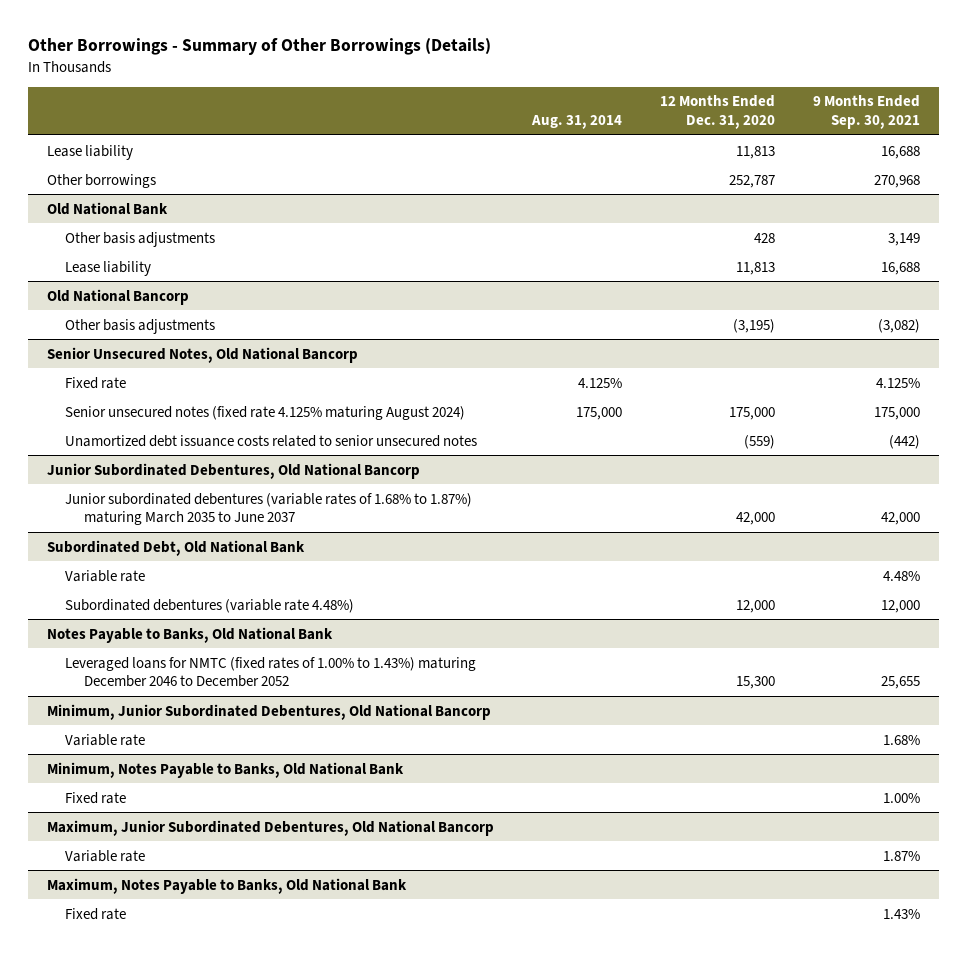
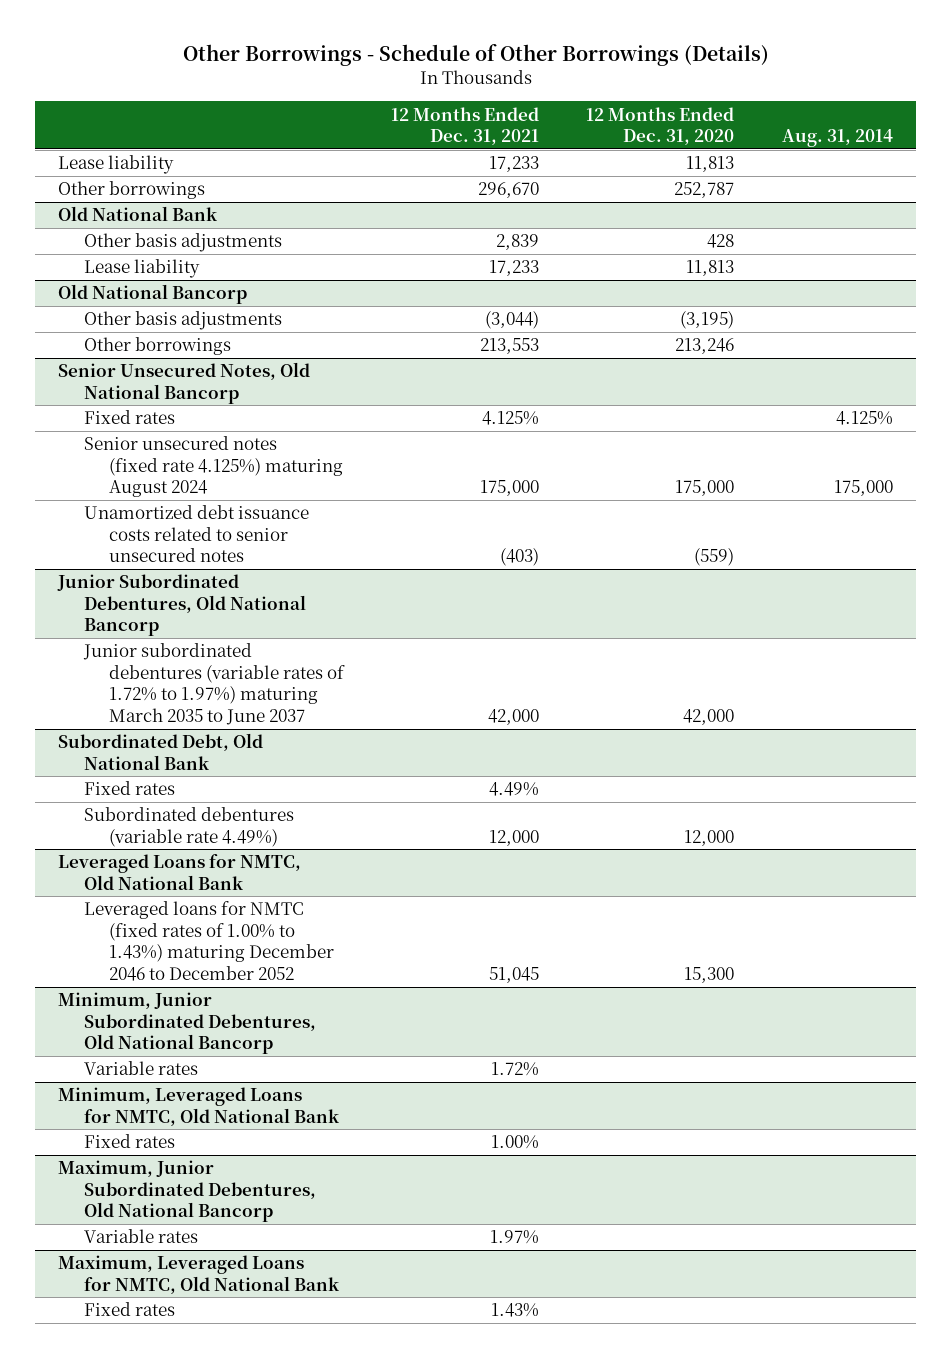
- Other Borrowings - Summary of Other Borrowings (Details)
+ Other Borrowings - Schedule of Other Borrowings (Details)
- | Aug. 31, 2014 | 12 Months Ended Dec. 31, 2020 | 9 Months Ended Sep. 30, 2021
+ | 12 Months Ended Dec. 31, 2021 | 12 Months Ended Dec. 31, 2020 | Aug. 31, 2014
@ Old National Bancorp
+ Other borrowings | 213,553 | 213,246 |
@ Senior Unsecured Notes, Old National Bancorp
- Fixed rate | 4.125% | | 4.125%
- Senior unsecured notes (fixed rate 4.125% maturing August 2024) | 175,000 | 175,000 | 175,000
+ Fixed rates | 4.125% | | 4.125%
+ Senior unsecured notes (fixed rate 4.125%) maturing August 2024 | 175,000 | 175,000 | 175,000
@ Junior Subordinated Debentures, Old National Bancorp
- Junior subordinated debentures (variable rates of 1.68% to 1.87%) maturing March 2035 to June 2037 | | 42,000 | 42,000
+ Junior subordinated debentures (variable rates of 1.72% to 1.97%) maturing March 2035 to June 2037 | 42,000 | 42,000 |
@ Subordinated Debt, Old National Bank
- Variable rate | | | 4.48%
- Subordinated debentures (variable rate 4.48%) | | 12,000 | 12,000
- Notes Payable to Banks, Old National Bank
@ Subordinated Debt, Old National Bank
+ Fixed rates | 4.49% | |
+ Subordinated debentures (variable rate 4.49%) | 12,000 | 12,000 |
+ Leveraged Loans for NMTC, Old National Bank
@ Minimum, Junior Subordinated Debentures, Old National Bancorp
- Variable rate | | | 1.68%
- Minimum, Notes Payable to Banks, Old National Bank
- Fixed rate | | | 1.00%
@ Minimum, Junior Subordinated Debentures, Old National Bancorp
+ Variable rates | 1.72% | |
+ Minimum, Leveraged Loans for NMTC, Old National Bank
+ Fixed rates | 1.00% | |
@ Maximum, Junior Subordinated Debentures, Old National Bancorp
- Variable rate | | | 1.87%
- Maximum, Notes Payable to Banks, Old National Bank
- Fixed rate | | | 1.43%
@ Maximum, Junior Subordinated Debentures, Old National Bancorp
+ Variable rates | 1.97% | |
+ Maximum, Leveraged Loans for NMTC, Old National Bank
+ Fixed rates | 1.43% | |

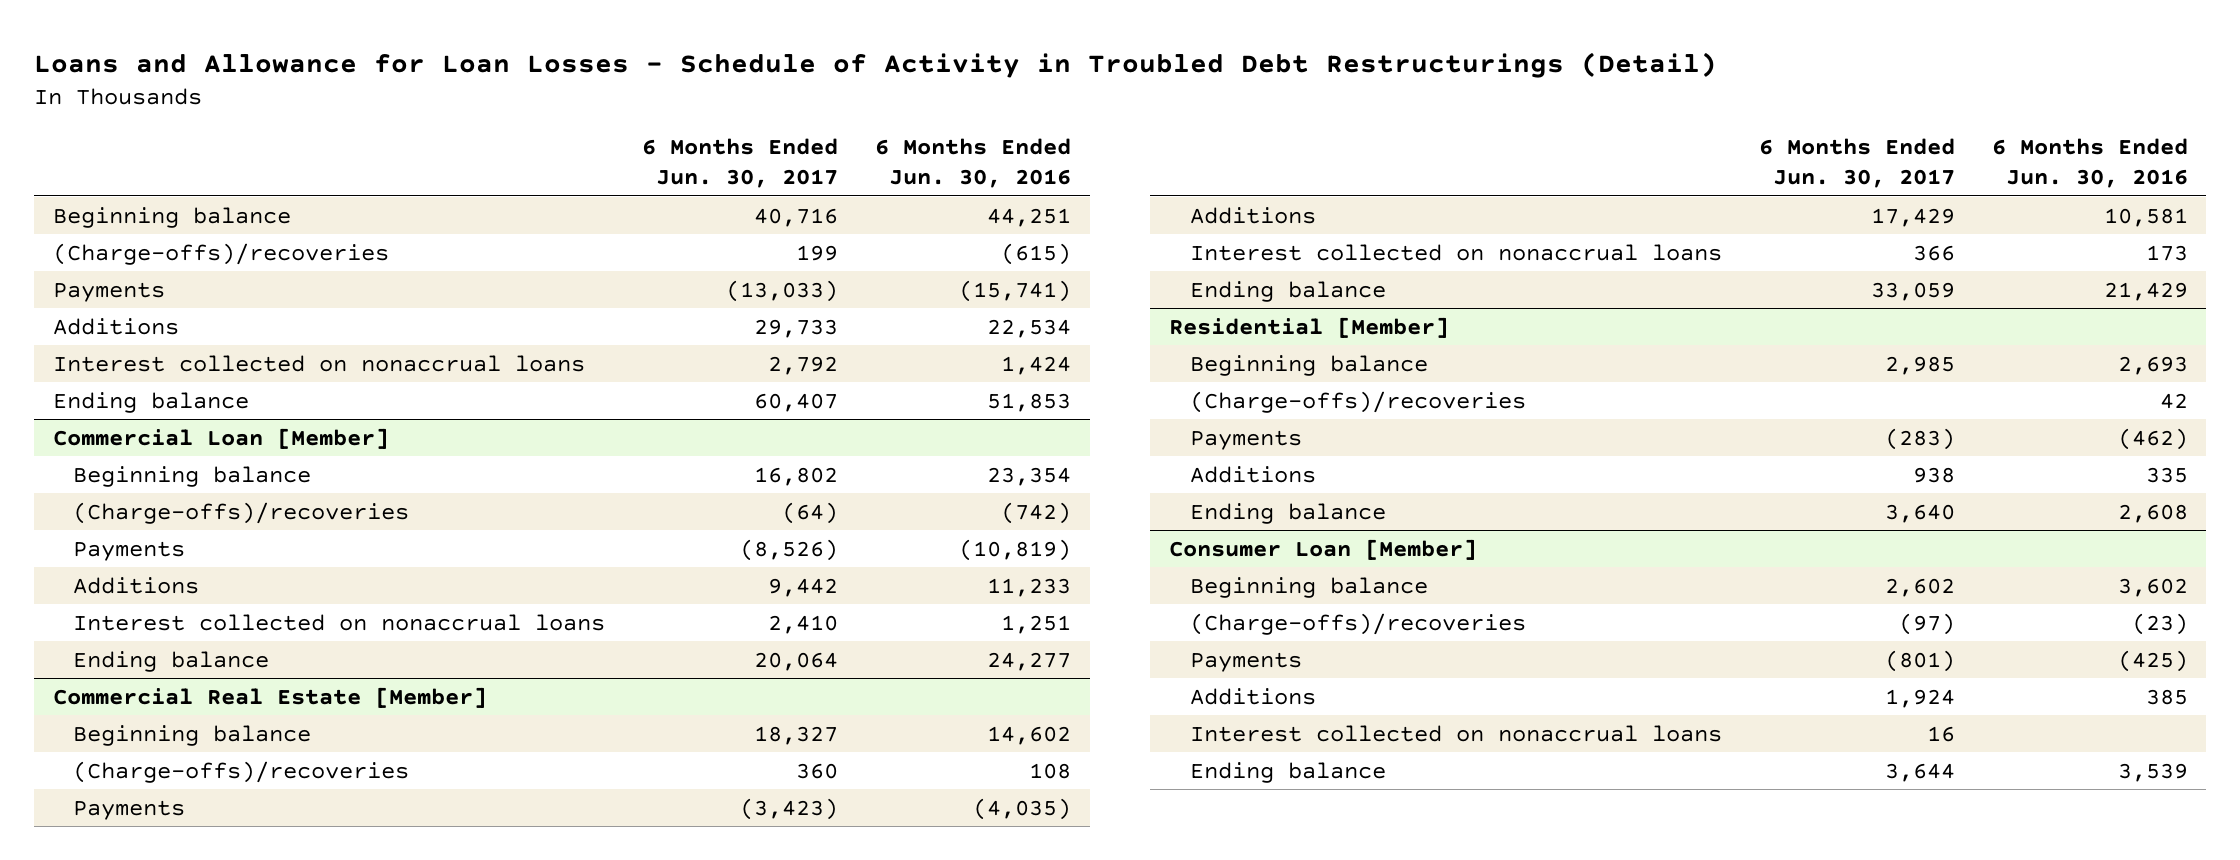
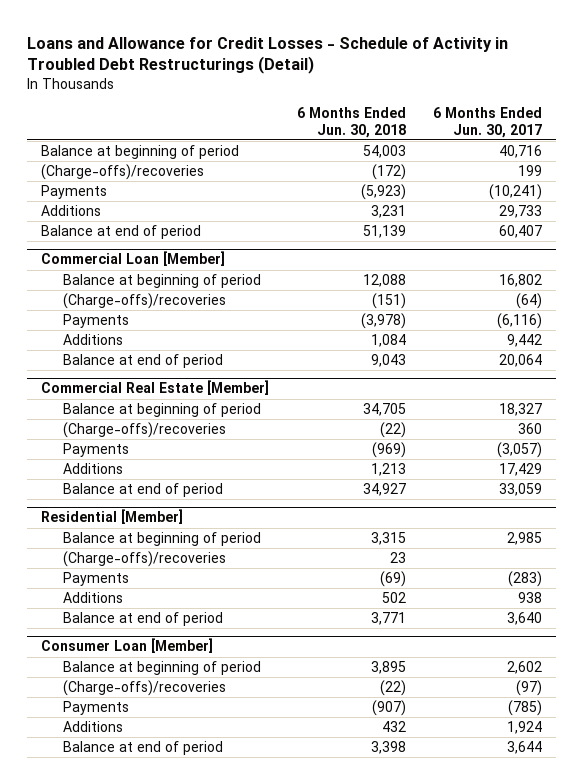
- Loans and Allowance for Loan Losses - Schedule of Activity in Troubled Debt Restructurings (Detail)
+ Loans and Allowance for Credit Losses - Schedule of Activity in Troubled Debt Restructurings (Detail)
- | 6 Months Ended Jun. 30, 2017 | 6 Months Ended Jun. 30, 2016
+ | 6 Months Ended Jun. 30, 2018 | 6 Months Ended Jun. 30, 2017
- Beginning balance | 40,716 | 44,251
+ Balance at beginning of period | 54,003 | 40,716
- Payments | (13,033) | (15,741)
+ Payments | (5,923) | (10,241)
- Interest collected on nonaccrual loans | 2,792 | 1,424
- Ending balance | 60,407 | 51,853
+ Balance at end of period | 51,139 | 60,407
@ Commercial Loan [Member]
- Beginning balance | 16,802 | 23,354
+ Balance at beginning of period | 12,088 | 16,802
- Payments | (8,526) | (10,819)
+ Payments | (3,978) | (6,116)
- Interest collected on nonaccrual loans | 2,410 | 1,251
- Ending balance | 20,064 | 24,277
+ Balance at end of period | 9,043 | 20,064
@ Commercial Real Estate [Member]
- Beginning balance | 18,327 | 14,602
+ Balance at beginning of period | 34,705 | 18,327
- Payments | (3,423) | (4,035)
+ Payments | (969) | (3,057)
- Interest collected on nonaccrual loans | 366 | 173
- Ending balance | 33,059 | 21,429
+ Balance at end of period | 34,927 | 33,059
@ Residential [Member]
- Beginning balance | 2,985 | 2,693
+ Balance at beginning of period | 3,315 | 2,985
- Ending balance | 3,640 | 2,608
+ Balance at end of period | 3,771 | 3,640
@ Consumer Loan [Member]
- Beginning balance | 2,602 | 3,602
+ Balance at beginning of period | 3,895 | 2,602
- Payments | (801) | (425)
+ Payments | (907) | (785)
- Interest collected on nonaccrual loans | 16 |
- Ending balance | 3,644 | 3,539
+ Balance at end of period | 3,398 | 3,644

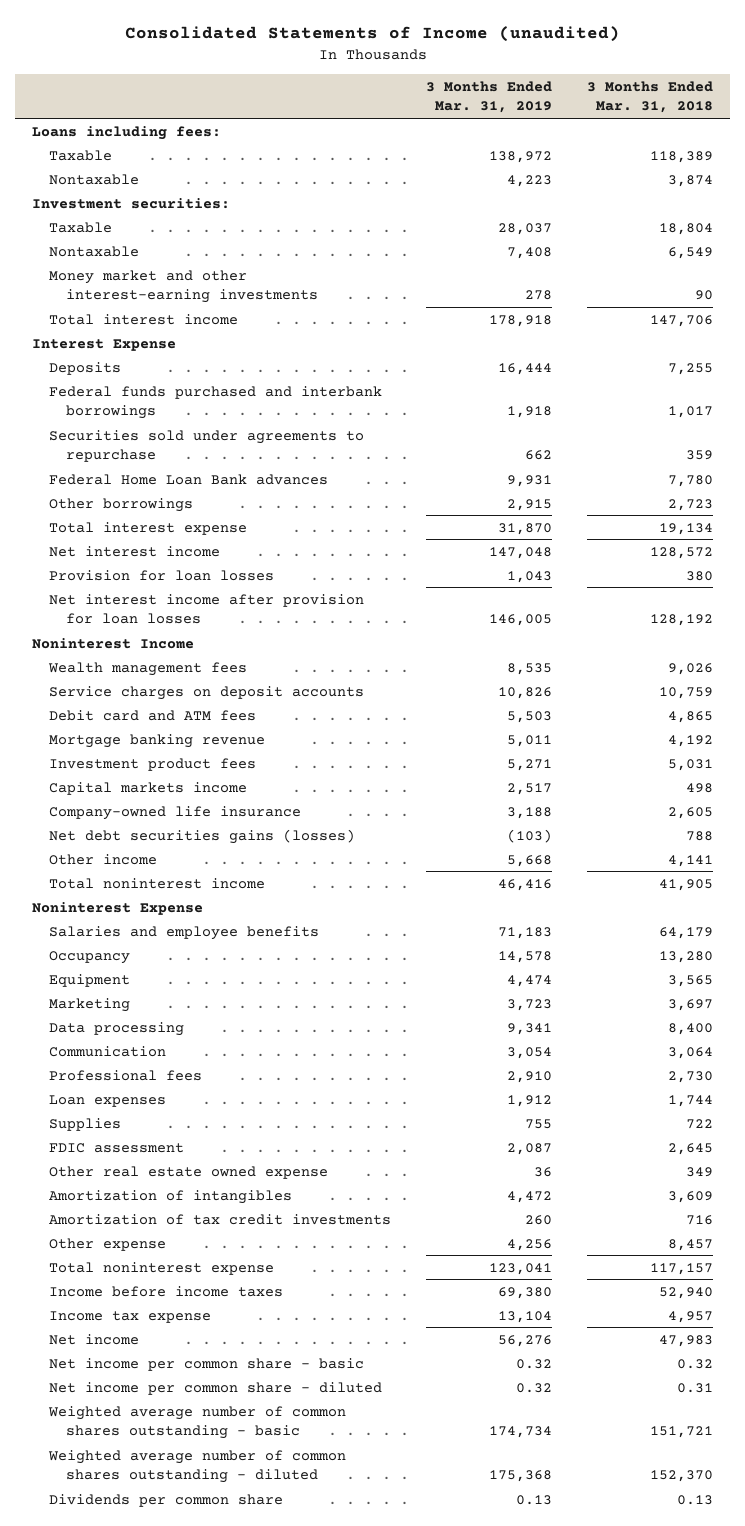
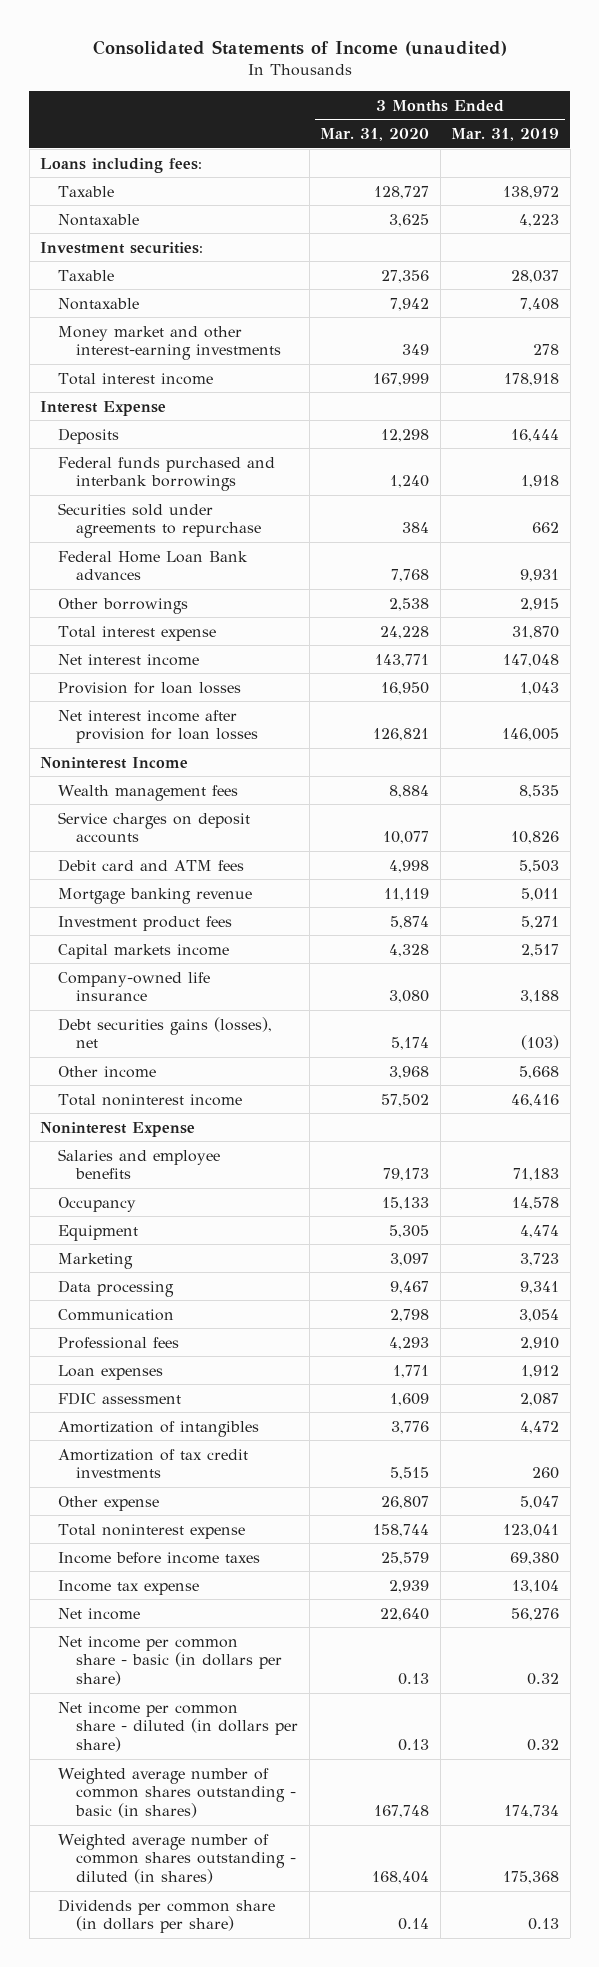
- | 3 Months Ended Mar. 31, 2019 | 3 Months Ended Mar. 31, 2018
+ | 3 Months Ended Mar. 31, 2020 | 3 Months Ended Mar. 31, 2019
- Net debt securities gains (losses) | (103) | 788
+ Debt securities gains (losses), net | 5,174 | (103)
- Supplies | 755 | 722
- Other real estate owned expense | 36 | 349
- Other expense | 4,256 | 8,457
+ Other expense | 26,807 | 5,047
- Net income per common share - basic | 0.32 | 0.32
- Net income per common share - diluted | 0.32 | 0.31
- Weighted average number of common shares outstanding - basic | 174,734 | 151,721
- Weighted average number of common shares outstanding - diluted | 175,368 | 152,370
- Dividends per common share | 0.13 | 0.13
+ Net income per common share - basic (in dollars per share) | 0.13 | 0.32
+ Net income per common share - diluted (in dollars per share) | 0.13 | 0.32
+ Weighted average number of common shares outstanding - basic (in shares) | 167,748 | 174,734
+ Weighted average number of common shares outstanding - diluted (in shares) | 168,404 | 175,368
+ Dividends per common share (in dollars per share) | 0.14 | 0.13

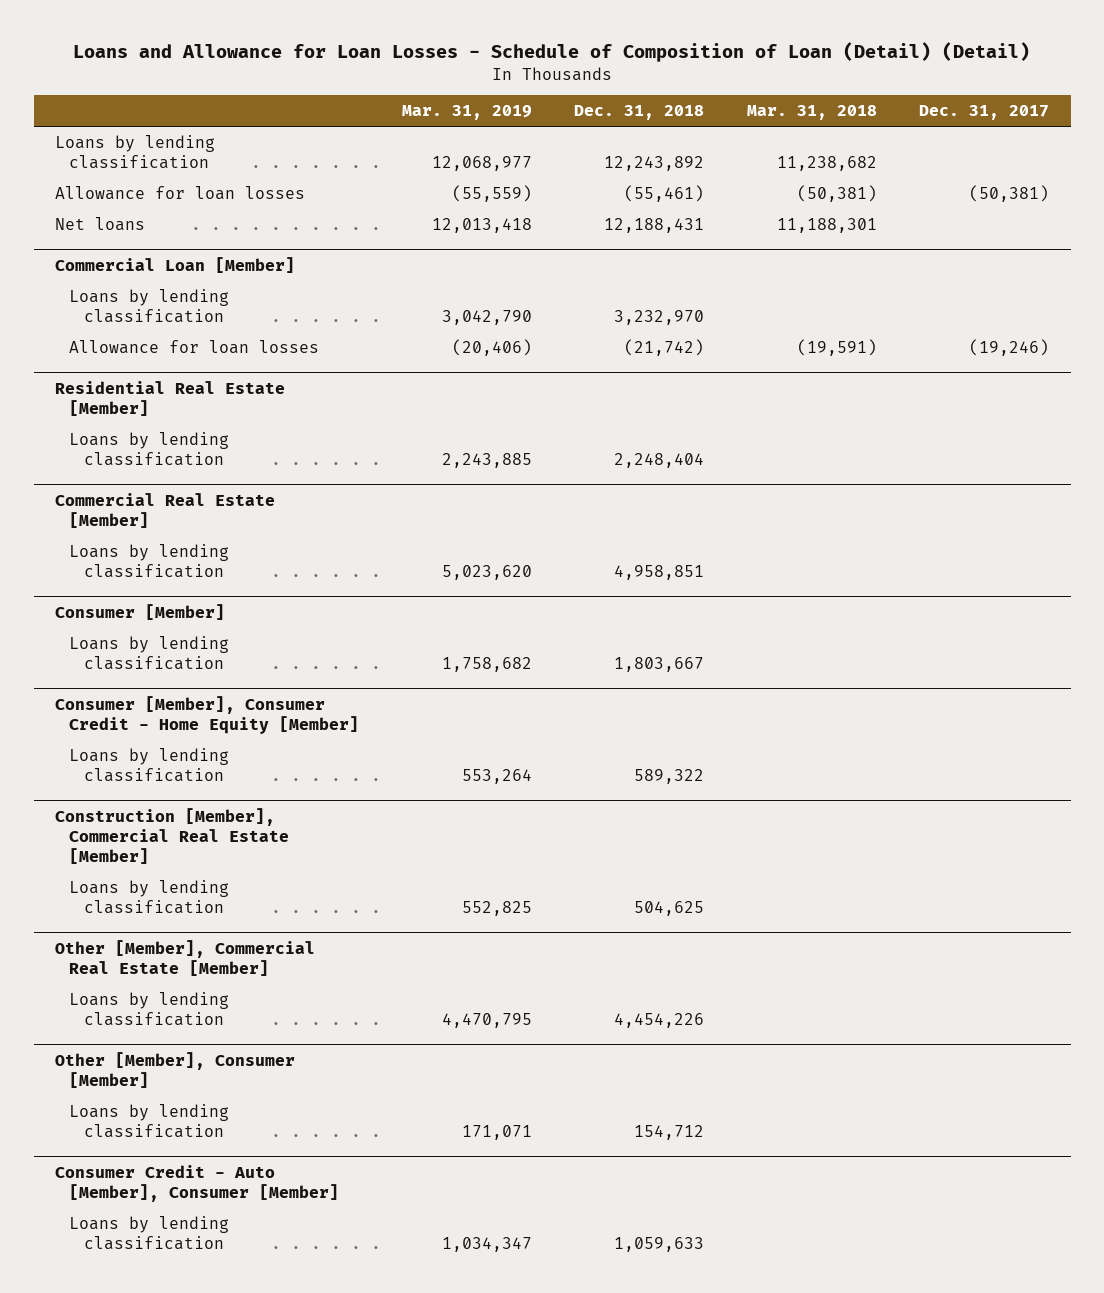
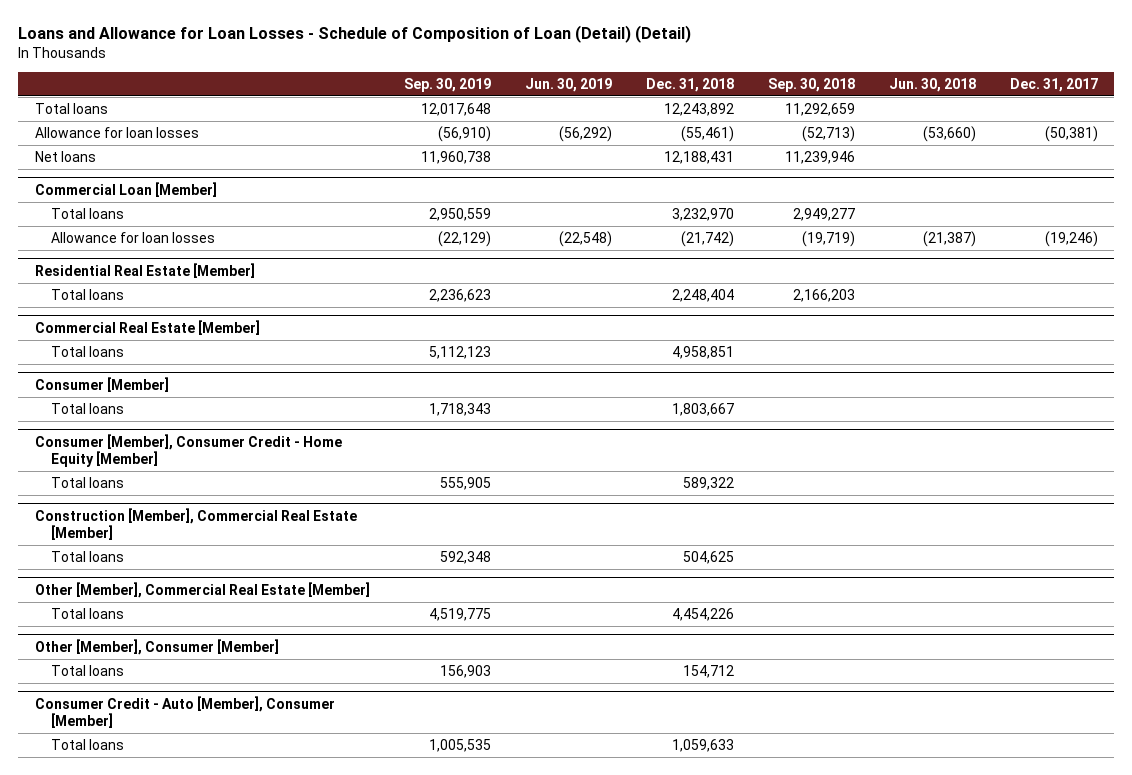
- | Mar. 31, 2019 | Dec. 31, 2018 | Mar. 31, 2018 | Dec. 31, 2017
+ | Sep. 30, 2019 | Jun. 30, 2019 | Dec. 31, 2018 | Sep. 30, 2018 | Jun. 30, 2018 | Dec. 31, 2017
- Loans by lending classification | 12,068,977 | 12,243,892 | 11,238,682 |
+ Total loans | 12,017,648 | | 12,243,892 | 11,292,659 | |
@ Commercial Loan [Member]
- Loans by lending classification | 3,042,790 | 3,232,970 | |
+ Total loans | 2,950,559 | | 3,232,970 | 2,949,277 | |
@ Residential Real Estate [Member]
- Loans by lending classification | 2,243,885 | 2,248,404 | |
+ Total loans | 2,236,623 | | 2,248,404 | 2,166,203 | |
@ Commercial Real Estate [Member]
- Loans by lending classification | 5,023,620 | 4,958,851 | |
+ Total loans | 5,112,123 | | 4,958,851 | | |
@ Consumer [Member]
- Loans by lending classification | 1,758,682 | 1,803,667 | |
+ Total loans | 1,718,343 | | 1,803,667 | | |
@ Consumer [Member], Consumer Credit - Home Equity [Member]
- Loans by lending classification | 553,264 | 589,322 | |
+ Total loans | 555,905 | | 589,322 | | |
@ Construction [Member], Commercial Real Estate [Member]
- Loans by lending classification | 552,825 | 504,625 | |
+ Total loans | 592,348 | | 504,625 | | |
@ Other [Member], Commercial Real Estate [Member]
- Loans by lending classification | 4,470,795 | 4,454,226 | |
+ Total loans | 4,519,775 | | 4,454,226 | | |
@ Other [Member], Consumer [Member]
- Loans by lending classification | 171,071 | 154,712 | |
+ Total loans | 156,903 | | 154,712 | | |
@ Consumer Credit - Auto [Member], Consumer [Member]
- Loans by lending classification | 1,034,347 | 1,059,633 | |
+ Total loans | 1,005,535 | | 1,059,633 | | |

